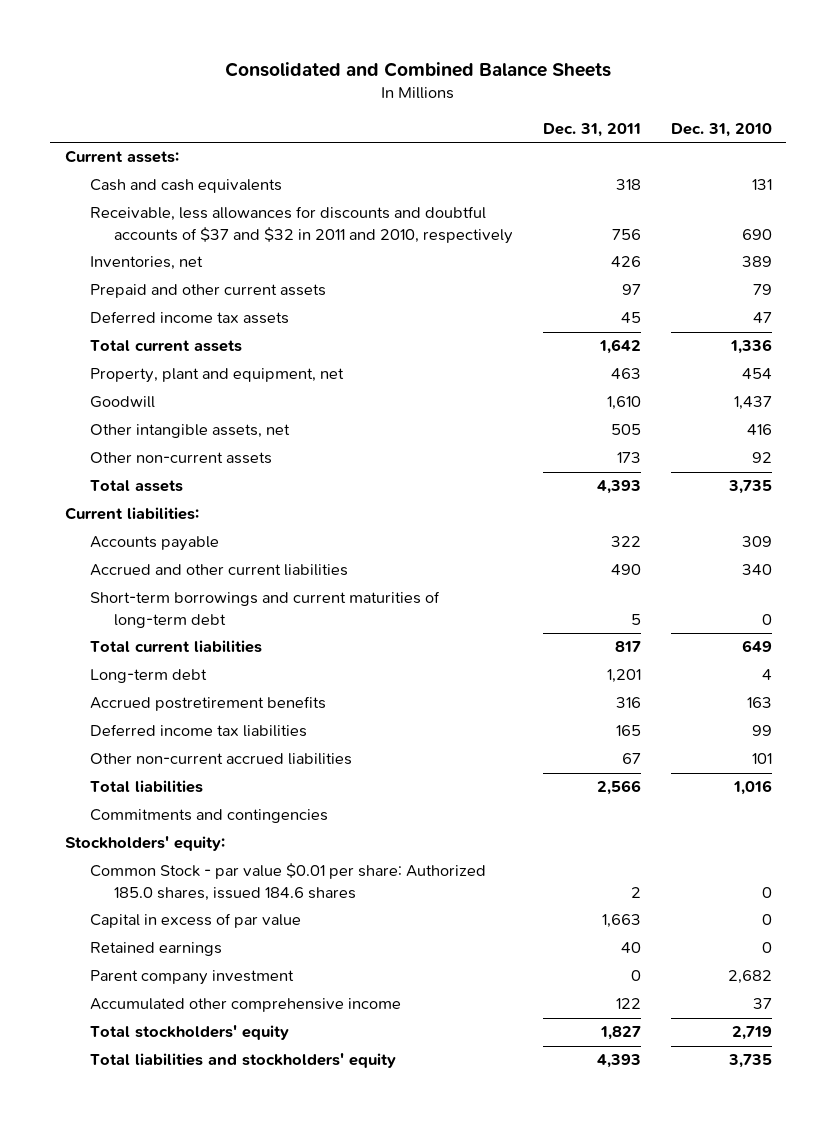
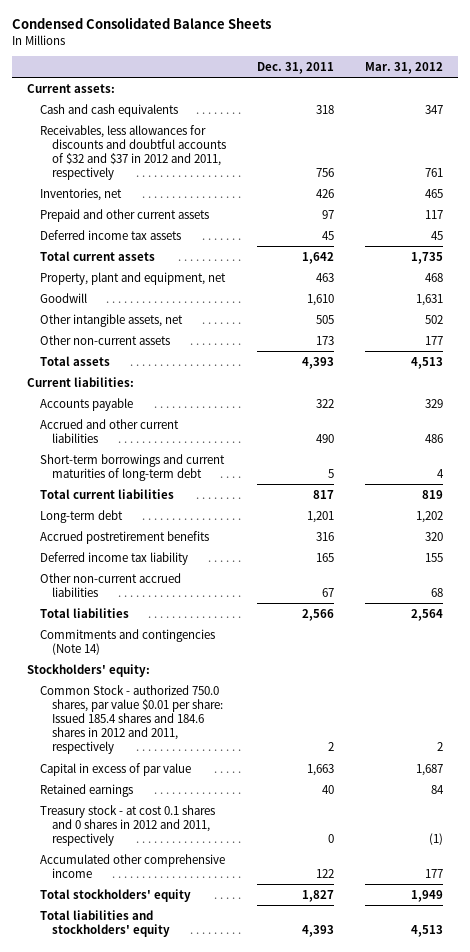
- Consolidated and Combined Balance Sheets
+ Condensed Consolidated Balance Sheets
- | Dec. 31, 2011 | Dec. 31, 2010
+ | Dec. 31, 2011 | Mar. 31, 2012
- Receivable, less allowances for discounts and doubtful accounts of $37 and $32 in 2011 and 2010, respectively | 756 | 690
+ Receivables, less allowances for discounts and doubtful accounts of $32 and $37 in 2012 and 2011, respectively | 756 | 761
- Deferred income tax liabilities | 165 | 99
+ Deferred income tax liability | 165 | 155
- Commitments and contingencies
+ Commitments and contingencies (Note 14)
- Common Stock - par value $0.01 per share: Authorized 185.0 shares, issued 184.6 shares | 2 | 0
+ Common Stock - authorized 750.0 shares, par value $0.01 per share: Issued 185.4 shares and 184.6 shares in 2012 and 2011, respectively | 2 | 2
- Parent company investment | 0 | 2,682
+ Treasury stock - at cost 0.1 shares and 0 shares in 2012 and 2011, respectively | 0 | (1)

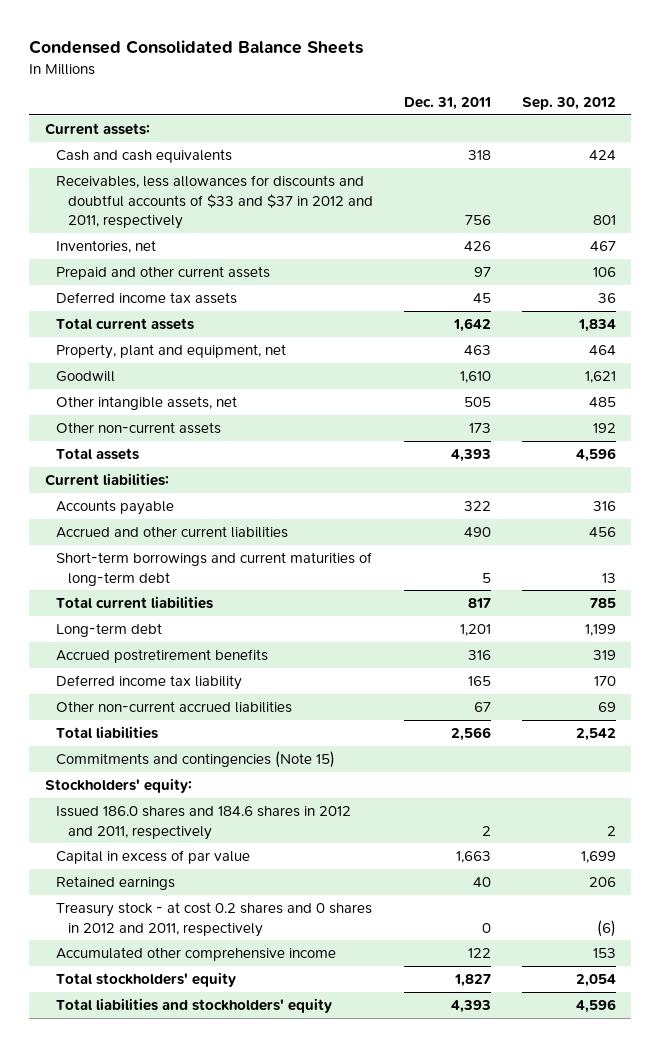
- | Dec. 31, 2011 | Mar. 31, 2012
+ | Dec. 31, 2011 | Sep. 30, 2012
- Receivables, less allowances for discounts and doubtful accounts of $32 and $37 in 2012 and 2011, respectively | 756 | 761
+ Receivables, less allowances for discounts and doubtful accounts of $33 and $37 in 2012 and 2011, respectively | 756 | 801
- Commitments and contingencies (Note 14)
+ Commitments and contingencies (Note 15)
- Common Stock - authorized 750.0 shares, par value $0.01 per share: Issued 185.4 shares and 184.6 shares in 2012 and 2011, respectively | 2 | 2
+ Issued 186.0 shares and 184.6 shares in 2012 and 2011, respectively | 2 | 2
- Treasury stock - at cost 0.1 shares and 0 shares in 2012 and 2011, respectively | 0 | (1)
+ Treasury stock - at cost 0.2 shares and 0 shares in 2012 and 2011, respectively | 0 | (6)

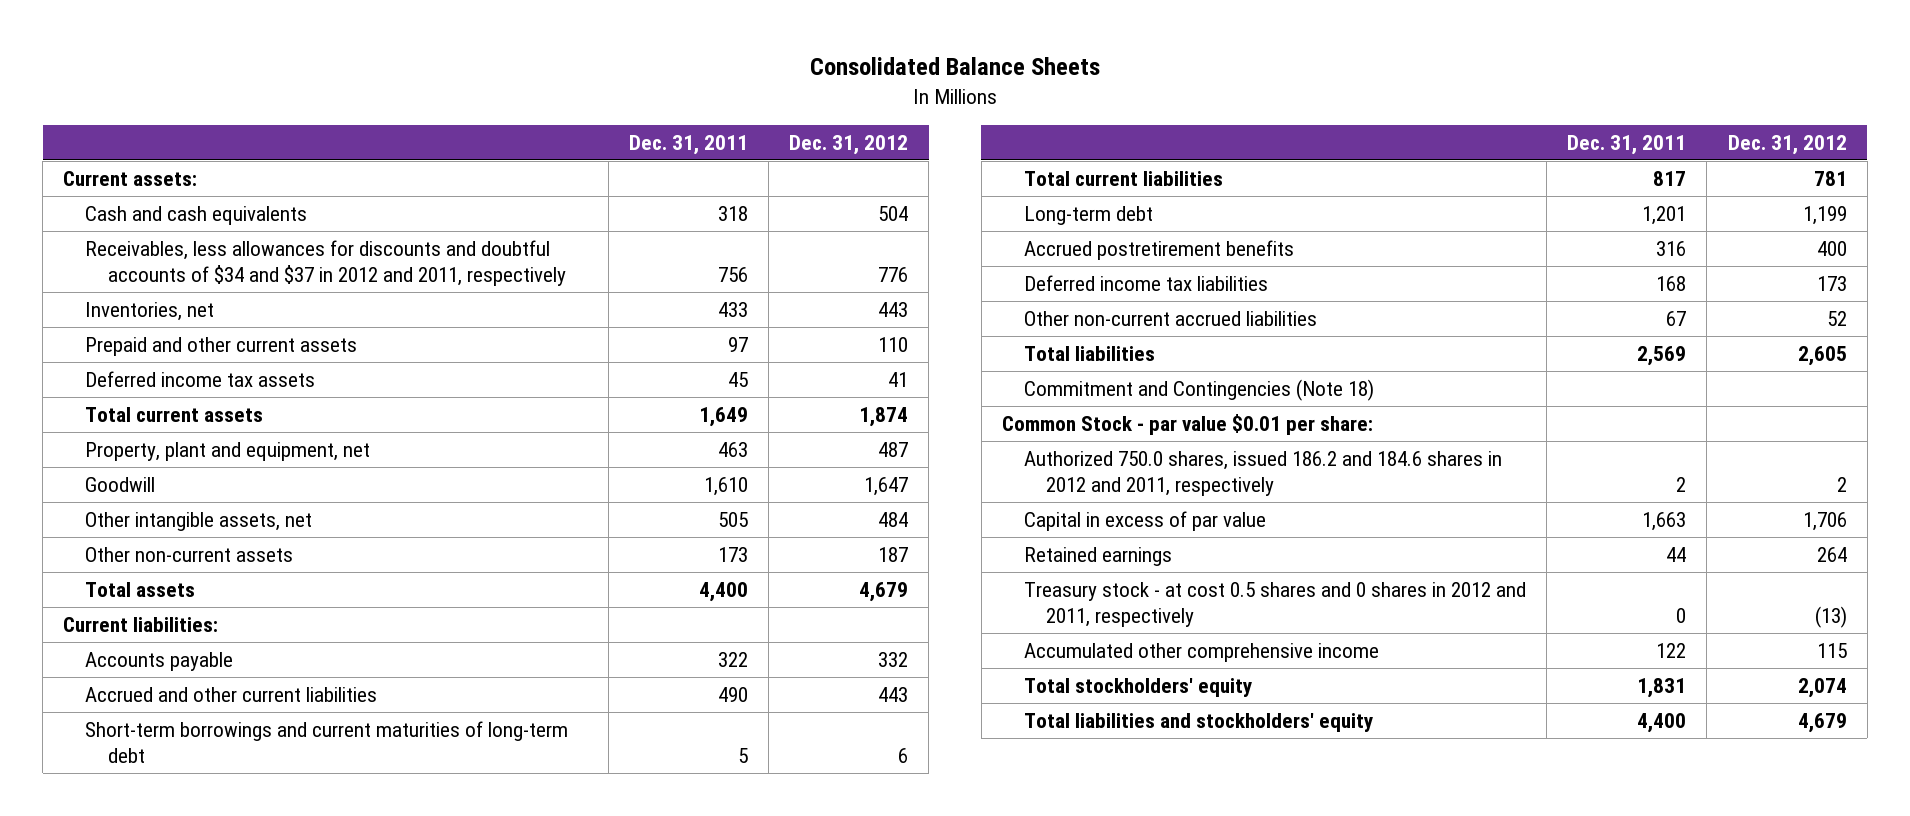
- Condensed Consolidated Balance Sheets
+ Consolidated Balance Sheets
- | Dec. 31, 2011 | Sep. 30, 2012
+ | Dec. 31, 2011 | Dec. 31, 2012
- Receivables, less allowances for discounts and doubtful accounts of $33 and $37 in 2012 and 2011, respectively | 756 | 801
- Inventories, net | 426 | 467
+ Receivables, less allowances for discounts and doubtful accounts of $34 and $37 in 2012 and 2011, respectively | 756 | 776
+ Inventories, net | 433 | 443
- Total current assets | 1,642 | 1,834
+ Total current assets | 1,649 | 1,874
- Total assets | 4,393 | 4,596
+ Total assets | 4,400 | 4,679
- Deferred income tax liability | 165 | 170
+ Deferred income tax liabilities | 168 | 173
- Total liabilities | 2,566 | 2,542
- Commitments and contingencies (Note 15)
- Stockholders' equity:
- Issued 186.0 shares and 184.6 shares in 2012 and 2011, respectively | 2 | 2
+ Total liabilities | 2,569 | 2,605
+ Commitment and Contingencies (Note 18)
+ Common Stock - par value $0.01 per share:
+ Authorized 750.0 shares, issued 186.2 and 184.6 shares in 2012 and 2011, respectively | 2 | 2
- Retained earnings | 40 | 206
- Treasury stock - at cost 0.2 shares and 0 shares in 2012 and 2011, respectively | 0 | (6)
+ Retained earnings | 44 | 264
+ Treasury stock - at cost 0.5 shares and 0 shares in 2012 and 2011, respectively | 0 | (13)
- Total stockholders' equity | 1,827 | 2,054
- Total liabilities and stockholders' equity | 4,393 | 4,596
+ Total stockholders' equity | 1,831 | 2,074
+ Total liabilities and stockholders' equity | 4,400 | 4,679

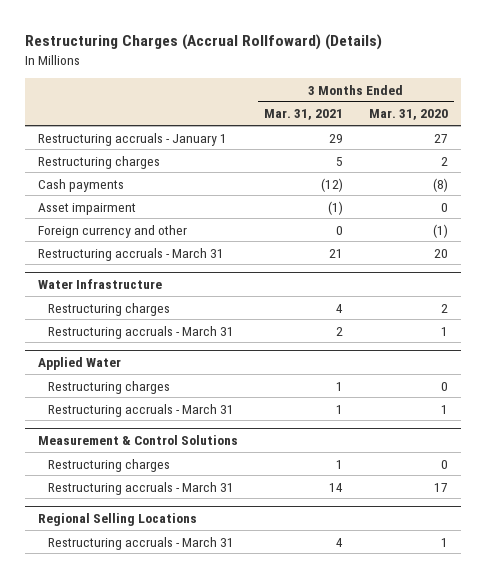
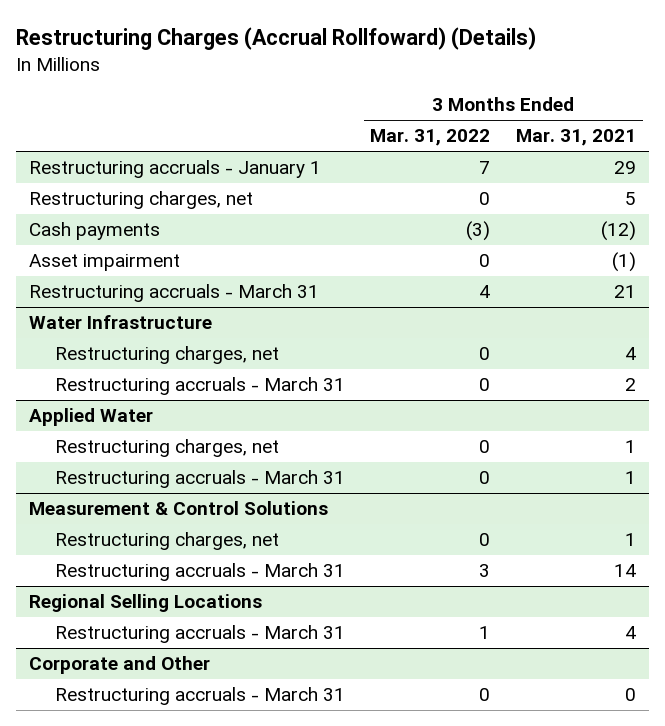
- | 3 Months Ended Mar. 31, 2021 | 3 Months Ended Mar. 31, 2020
+ | 3 Months Ended Mar. 31, 2022 | 3 Months Ended Mar. 31, 2021
- Restructuring charges | 5 | 2
+ Restructuring charges, net | 0 | 5
- Foreign currency and other | 0 | (1)
@ Water Infrastructure
- Restructuring charges | 4 | 2
+ Restructuring charges, net | 0 | 4
@ Applied Water
- Restructuring charges | 1 | 0
+ Restructuring charges, net | 0 | 1
@ Measurement & Control Solutions
- Restructuring charges | 1 | 0
+ Restructuring charges, net | 0 | 1
+ Corporate and Other
+ Restructuring accruals - March 31 | 0 | 0

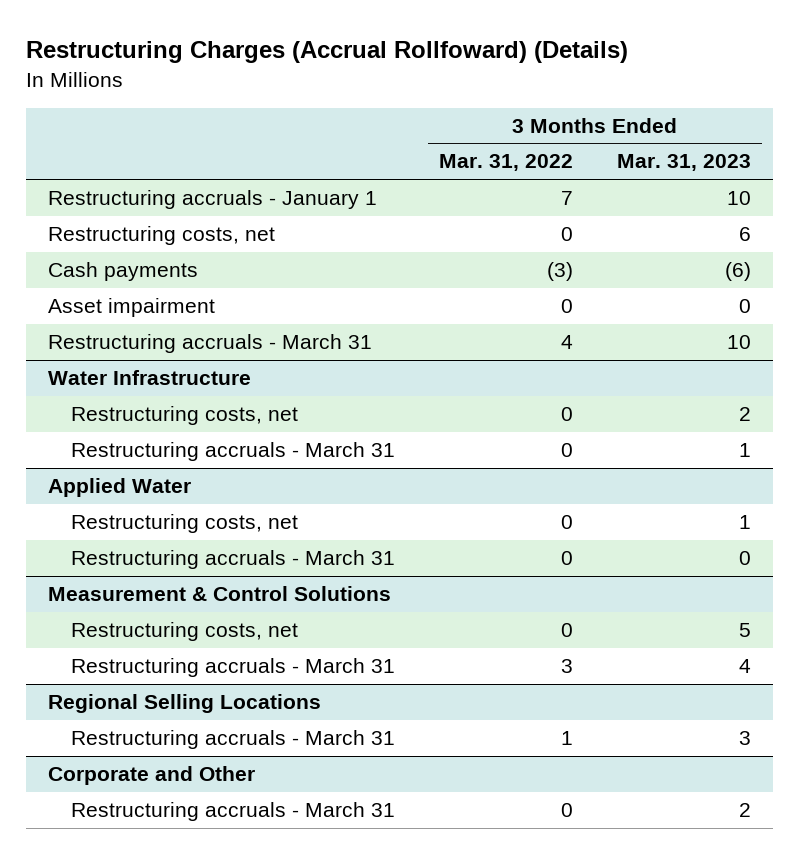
- | 3 Months Ended Mar. 31, 2022 | 3 Months Ended Mar. 31, 2021
+ | 3 Months Ended Mar. 31, 2022 | 3 Months Ended Mar. 31, 2023
- Restructuring charges, net | 0 | 5
+ Restructuring costs, net | 0 | 6
@ Water Infrastructure
- Restructuring charges, net | 0 | 4
+ Restructuring costs, net | 0 | 2
@ Applied Water
- Restructuring charges, net | 0 | 1
+ Restructuring costs, net | 0 | 1
@ Measurement & Control Solutions
- Restructuring charges, net | 0 | 1
+ Restructuring costs, net | 0 | 5

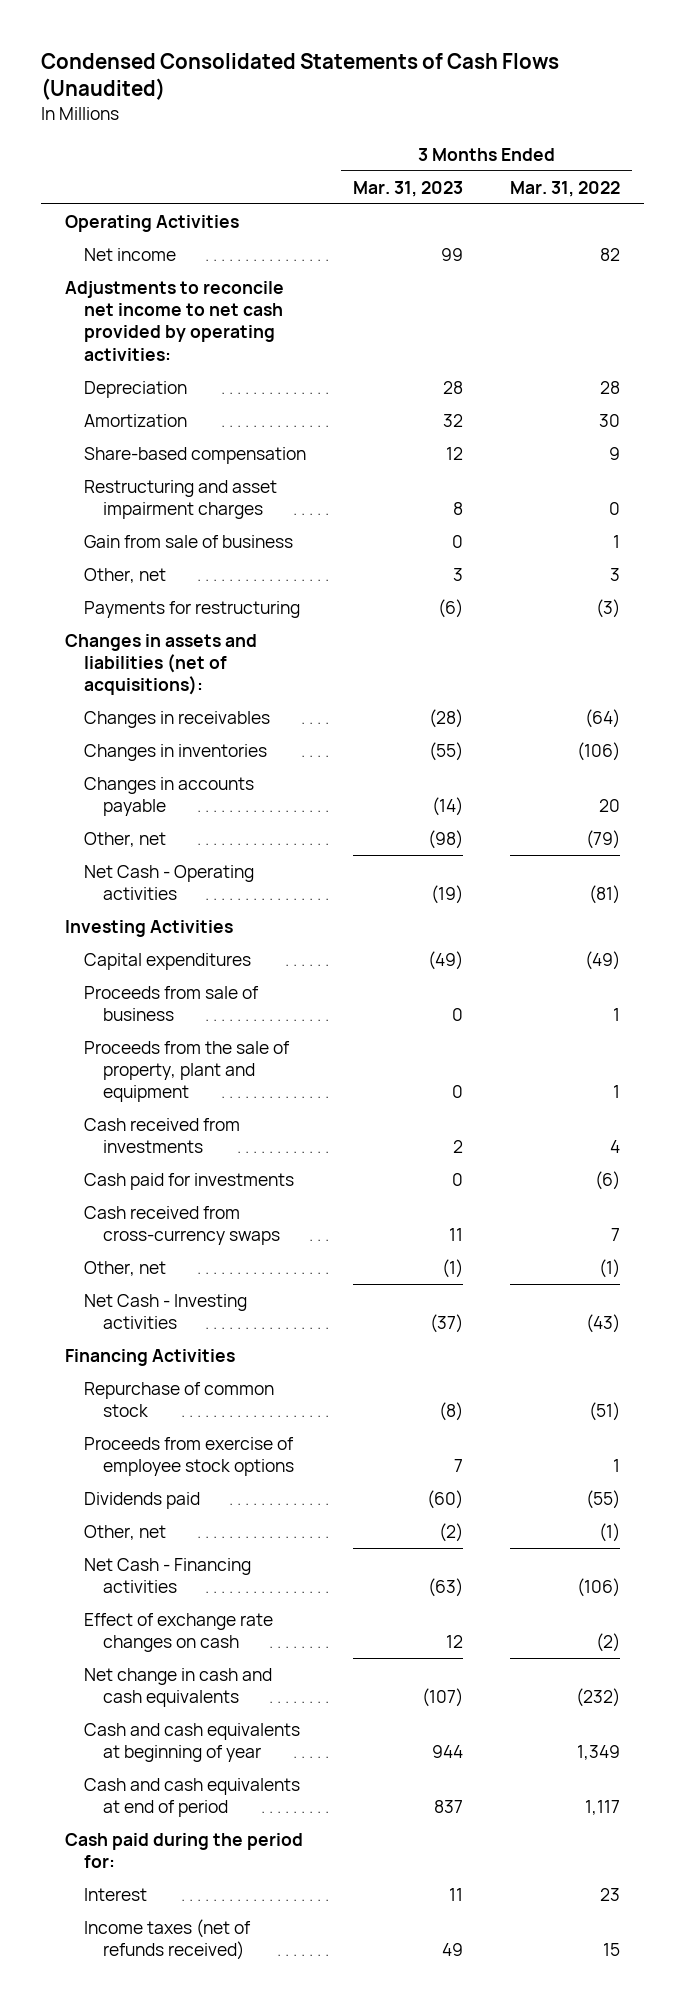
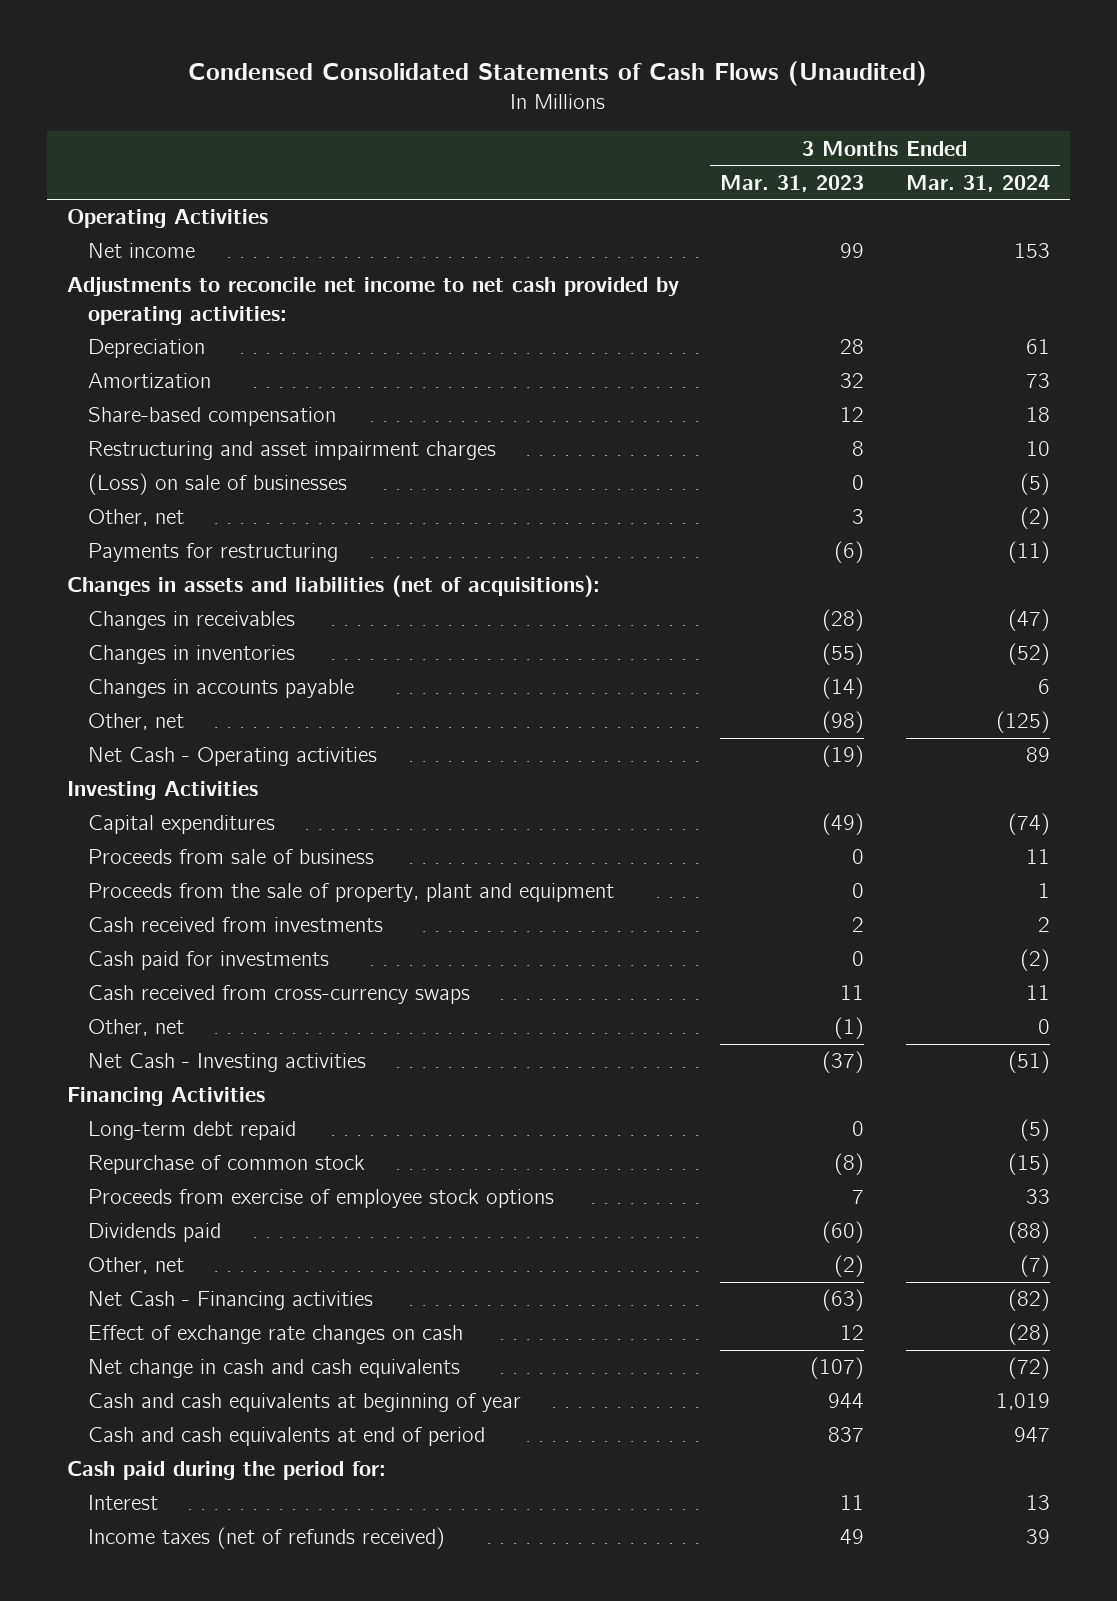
- | 3 Months Ended Mar. 31, 2023 | 3 Months Ended Mar. 31, 2022
+ | 3 Months Ended Mar. 31, 2023 | 3 Months Ended Mar. 31, 2024
- Gain from sale of business | 0 | 1
+ (Loss) on sale of businesses | 0 | (5)
+ Long-term debt repaid | 0 | (5)

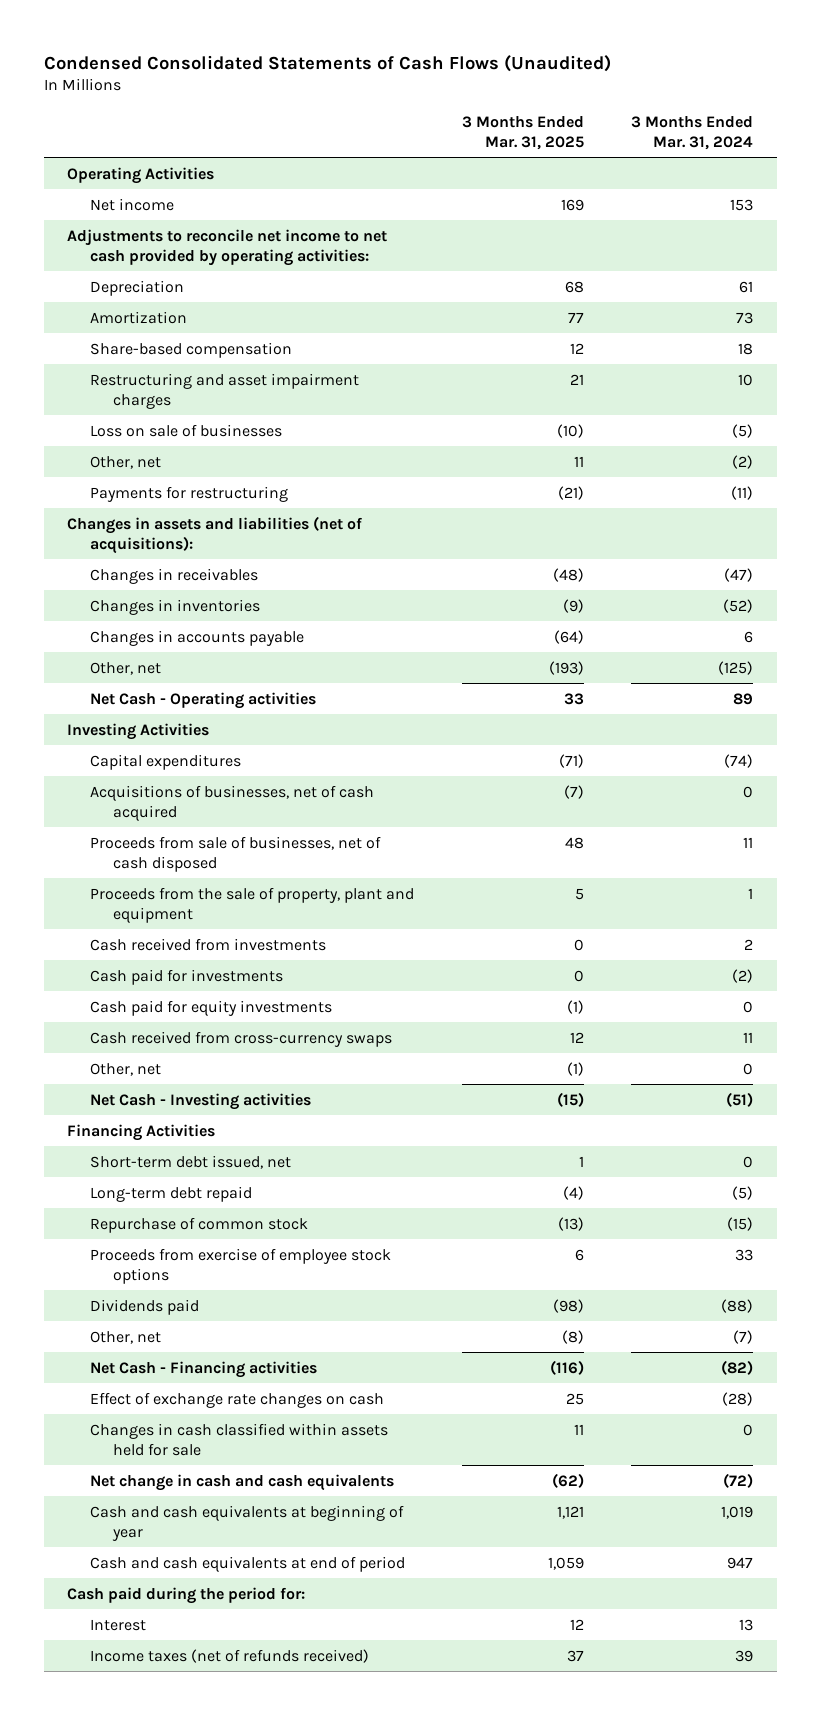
- | 3 Months Ended Mar. 31, 2023 | 3 Months Ended Mar. 31, 2024
+ | 3 Months Ended Mar. 31, 2025 | 3 Months Ended Mar. 31, 2024
- (Loss) on sale of businesses | 0 | (5)
+ Loss on sale of businesses | (10) | (5)
- Proceeds from sale of business | 0 | 11
+ Acquisitions of businesses, net of cash acquired | (7) | 0
+ Proceeds from sale of businesses, net of cash disposed | 48 | 11
+ Cash paid for equity investments | (1) | 0
+ Short-term debt issued, net | 1 | 0
+ Changes in cash classified within assets held for sale | 11 | 0

